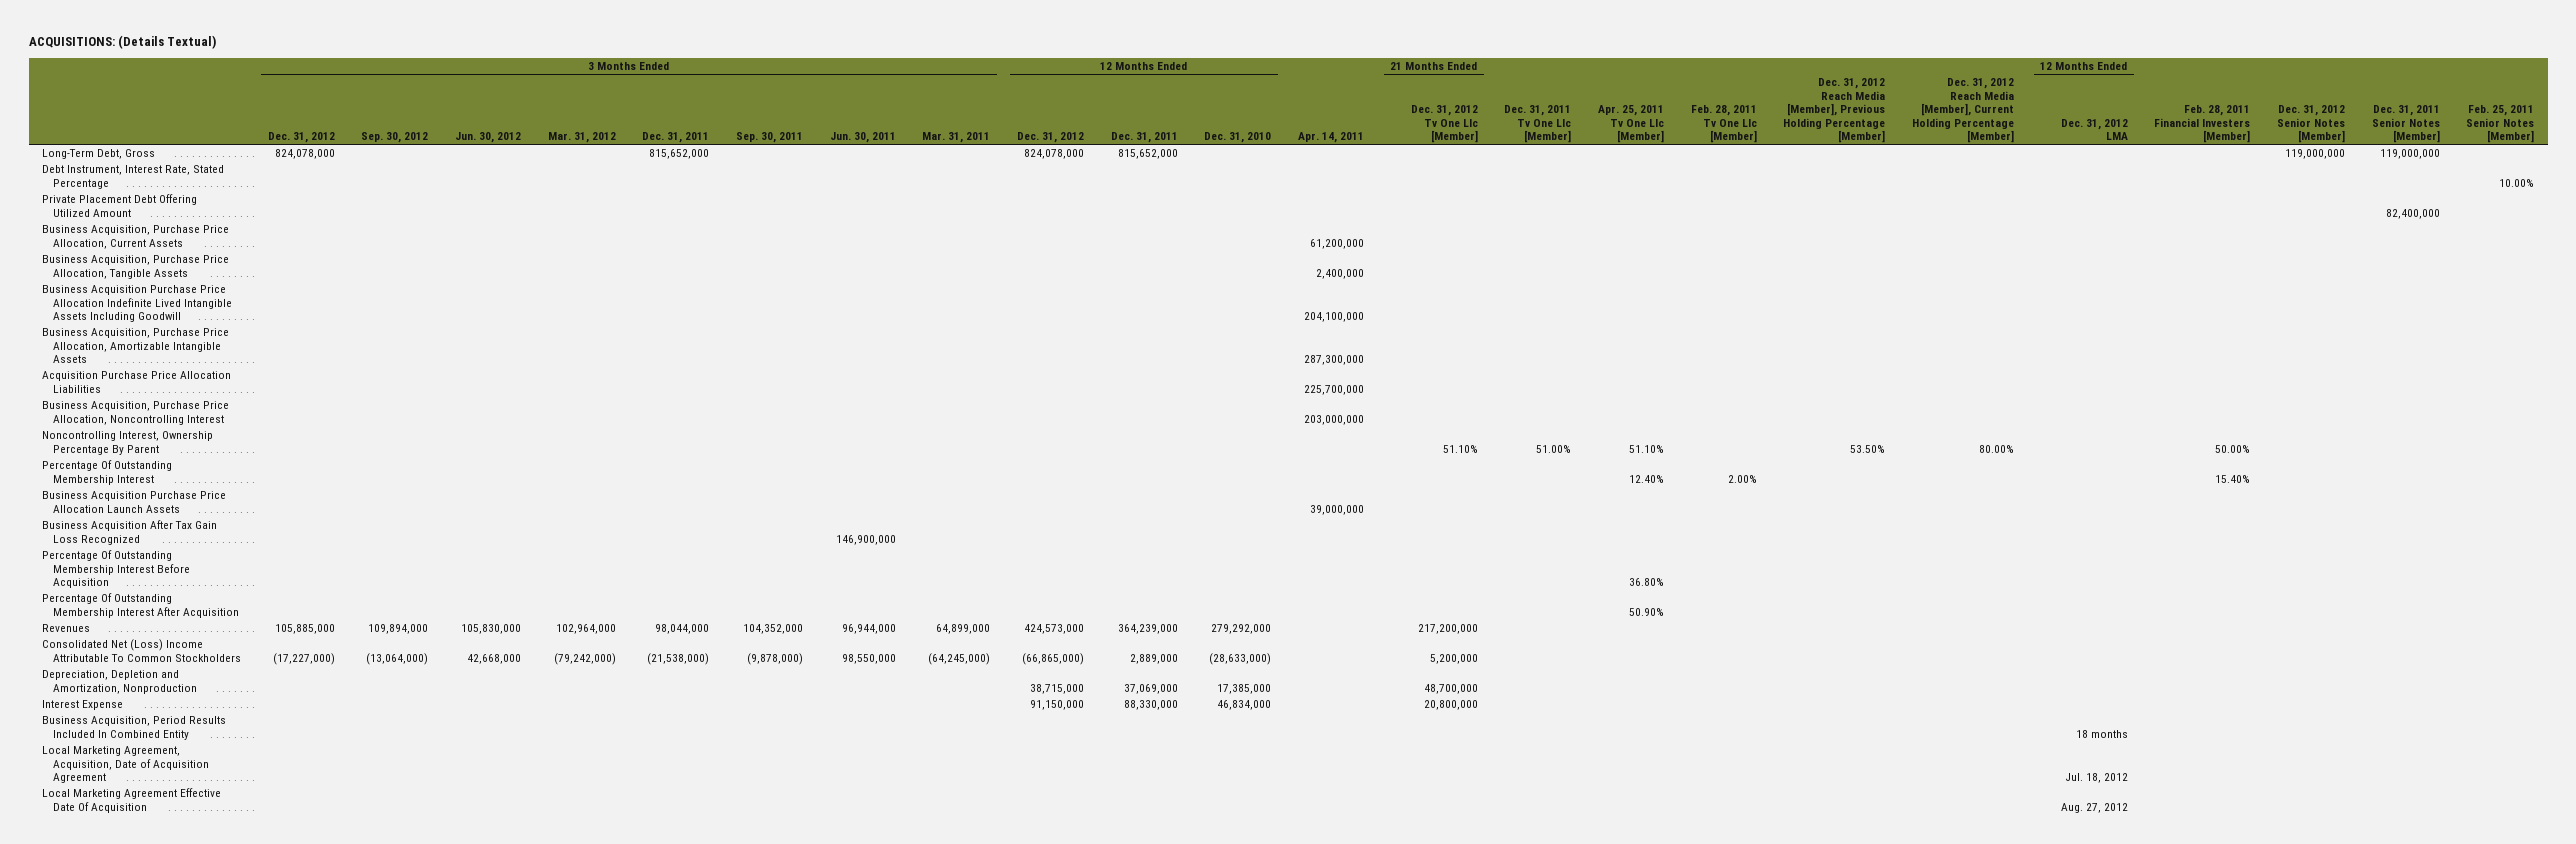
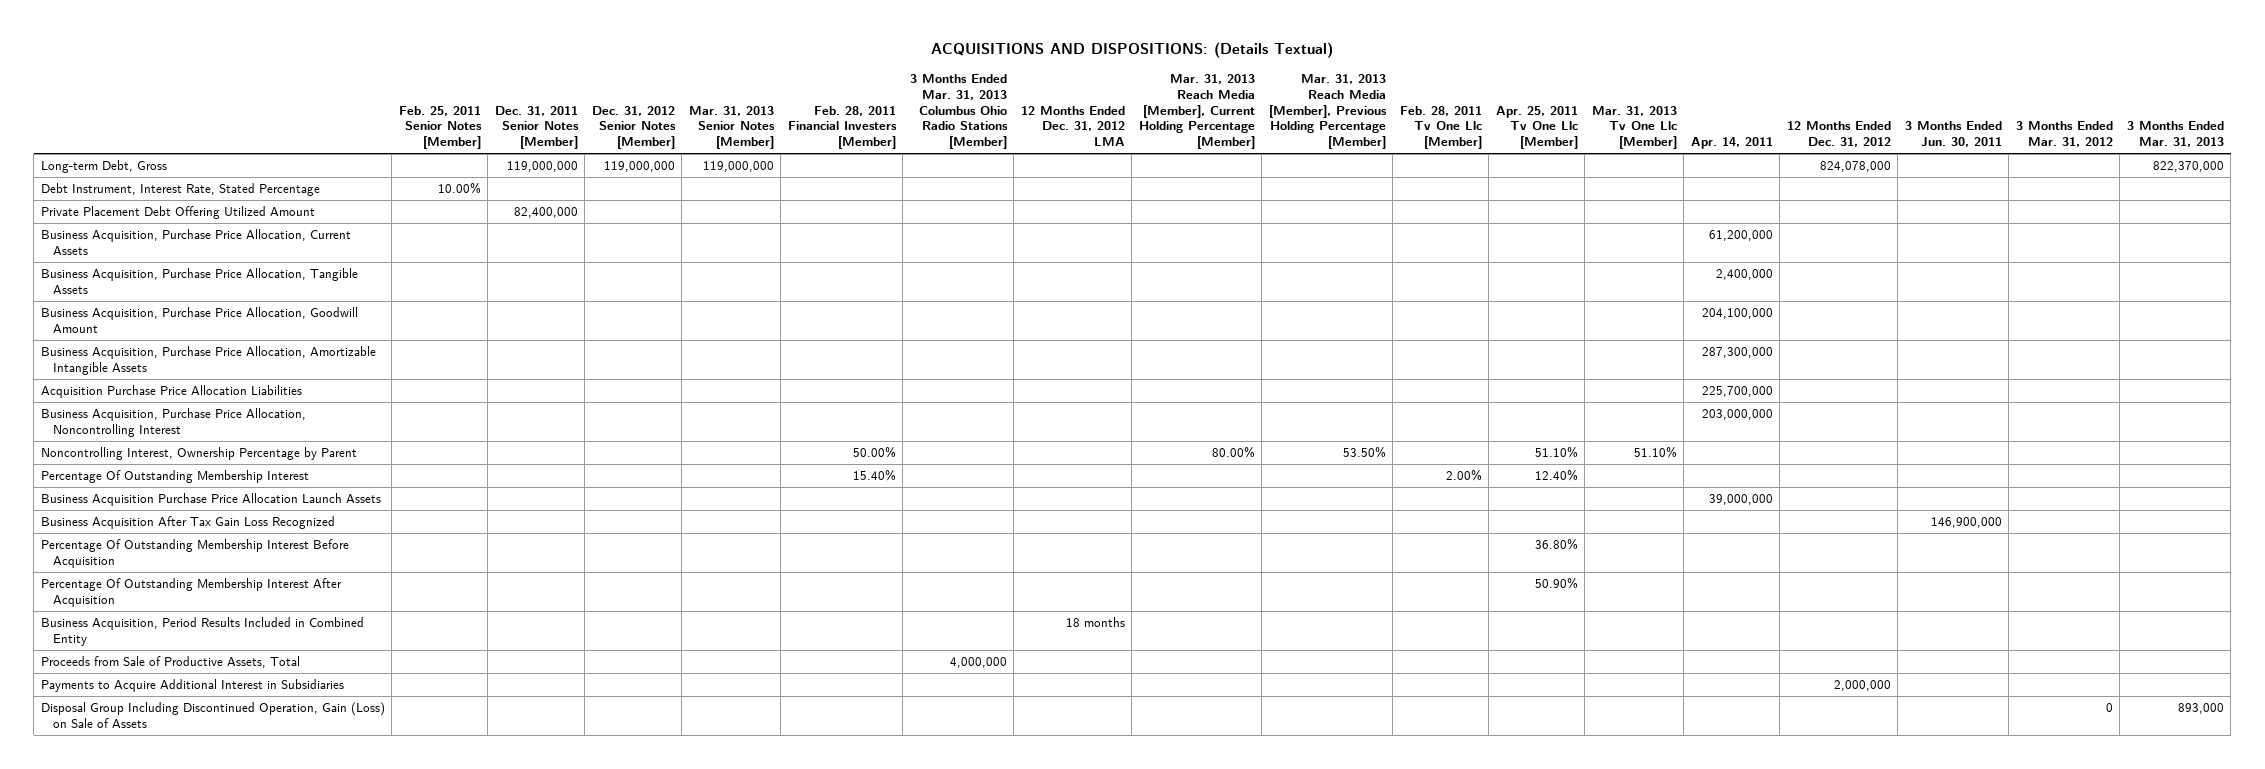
- ACQUISITIONS: (Details Textual)
+ ACQUISITIONS AND DISPOSITIONS: (Details Textual)
- | 3 Months Ended Dec. 31, 2012 | 3 Months Ended Sep. 30, 2012 | 3 Months Ended Jun. 30, 2012 | 3 Months Ended Mar. 31, 2012 | 3 Months Ended Dec. 31, 2011 | 3 Months Ended Sep. 30, 2011 | 3 Months Ended Jun. 30, 2011 | 3 Months Ended Mar. 31, 2011 | 12 Months Ended Dec. 31, 2012 | 12 Months Ended Dec. 31, 2011 | 12 Months Ended Dec. 31, 2010 | Apr. 14, 2011 | 21 Months Ended Dec. 31, 2012 Tv One Llc [Member] | Dec. 31, 2011 Tv One Llc [Member] | Apr. 25, 2011 Tv One Llc [Member] | Feb. 28, 2011 Tv One Llc [Member] | Dec. 31, 2012 Reach Media [Member], Previous Holding Percentage [Member] | Dec. 31, 2012 Reach Media [Member], Current Holding Percentage [Member] | 12 Months Ended Dec. 31, 2012 LMA | Feb. 28, 2011 Financial Investers [Member] | Dec. 31, 2012 Senior Notes [Member] | Dec. 31, 2011 Senior Notes [Member] | Feb. 25, 2011 Senior Notes [Member]
+ | Feb. 25, 2011 Senior Notes [Member] | Dec. 31, 2011 Senior Notes [Member] | Dec. 31, 2012 Senior Notes [Member] | Mar. 31, 2013 Senior Notes [Member] | Feb. 28, 2011 Financial Investers [Member] | 3 Months Ended Mar. 31, 2013 Columbus Ohio Radio Stations [Member] | 12 Months Ended Dec. 31, 2012 LMA | Mar. 31, 2013 Reach Media [Member], Current Holding Percentage [Member] | Mar. 31, 2013 Reach Media [Member], Previous Holding Percentage [Member] | Feb. 28, 2011 Tv One Llc [Member] | Apr. 25, 2011 Tv One Llc [Member] | Mar. 31, 2013 Tv One Llc [Member] | Apr. 14, 2011 | 12 Months Ended Dec. 31, 2012 | 3 Months Ended Jun. 30, 2011 | 3 Months Ended Mar. 31, 2012 | 3 Months Ended Mar. 31, 2013
- Long-Term Debt, Gross | 824,078,000 | | | | 815,652,000 | | | | 824,078,000 | 815,652,000 | | | | | | | | | | | 119,000,000 | 119,000,000 |
+ Long-term Debt, Gross | | 119,000,000 | 119,000,000 | 119,000,000 | | | | | | | | | | 824,078,000 | | | 822,370,000
- Business Acquisition Purchase Price Allocation Indefinite Lived Intangible Assets Including Goodwill | | | | | | | | | | | | 204,100,000 | | | | | | | | | | |
+ Business Acquisition, Purchase Price Allocation, Goodwill Amount | | | | | | | | | | | | | 204,100,000 | | | |
- Noncontrolling Interest, Ownership Percentage By Parent | | | | | | | | | | | | | 51.10% | 51.00% | 51.10% | | 53.50% | 80.00% | | 50.00% | | |
+ Noncontrolling Interest, Ownership Percentage by Parent | | | | | 50.00% | | | 80.00% | 53.50% | | 51.10% | 51.10% | | | | |
- Revenues | 105,885,000 | 109,894,000 | 105,830,000 | 102,964,000 | 98,044,000 | 104,352,000 | 96,944,000 | 64,899,000 | 424,573,000 | 364,239,000 | 279,292,000 | | 217,200,000 | | | | | | | | | |
- Consolidated Net (Loss) Income Attributable To Common Stockholders | (17,227,000) | (13,064,000) | 42,668,000 | (79,242,000) | (21,538,000) | (9,878,000) | 98,550,000 | (64,245,000) | (66,865,000) | 2,889,000 | (28,633,000) | | 5,200,000 | | | | | | | | | |
- Depreciation, Depletion and Amortization, Nonproduction | | | | | | | | | 38,715,000 | 37,069,000 | 17,385,000 | | 48,700,000 | | | | | | | | | |
- Interest Expense | | | | | | | | | 91,150,000 | 88,330,000 | 46,834,000 | | 20,800,000 | | | | | | | | | |
- Business Acquisition, Period Results Included In Combined Entity | | | | | | | | | | | | | | | | | | | 18 months | | | |
- Local Marketing Agreement, Acquisition, Date of Acquisition Agreement | | | | | | | | | | | | | | | | | | | Jul. 18, 2012 | | | |
- Local Marketing Agreement Effective Date Of Acquisition | | | | | | | | | | | | | | | | | | | Aug. 27, 2012 | | | |
+ Business Acquisition, Period Results Included in Combined Entity | | | | | | | 18 months | | | | | | | | | |
+ Proceeds from Sale of Productive Assets, Total | | | | | | 4,000,000 | | | | | | | | | | |
+ Payments to Acquire Additional Interest in Subsidiaries | | | | | | | | | | | | | | 2,000,000 | | |
+ Disposal Group Including Discontinued Operation, Gain (Loss) on Sale of Assets | | | | | | | | | | | | | | | | 0 | 893,000

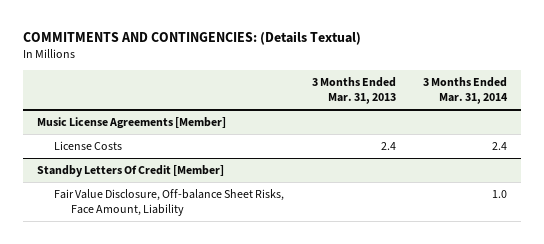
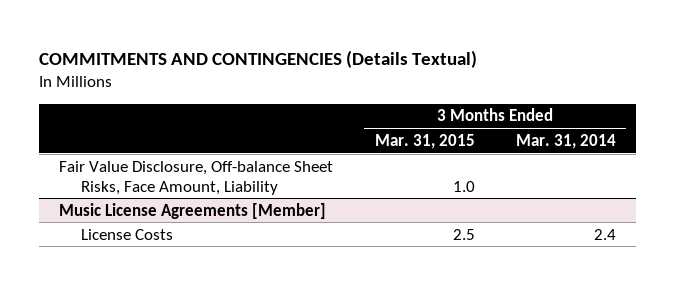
- COMMITMENTS AND CONTINGENCIES: (Details Textual)
+ COMMITMENTS AND CONTINGENCIES (Details Textual)
- | 3 Months Ended Mar. 31, 2013 | 3 Months Ended Mar. 31, 2014
+ | 3 Months Ended Mar. 31, 2015 | 3 Months Ended Mar. 31, 2014
+ Fair Value Disclosure, Off-balance Sheet Risks, Face Amount, Liability | 1.0 |
- Standby Letters Of Credit [Member]
- Fair Value Disclosure, Off-balance Sheet Risks, Face Amount, Liability | | 1.0

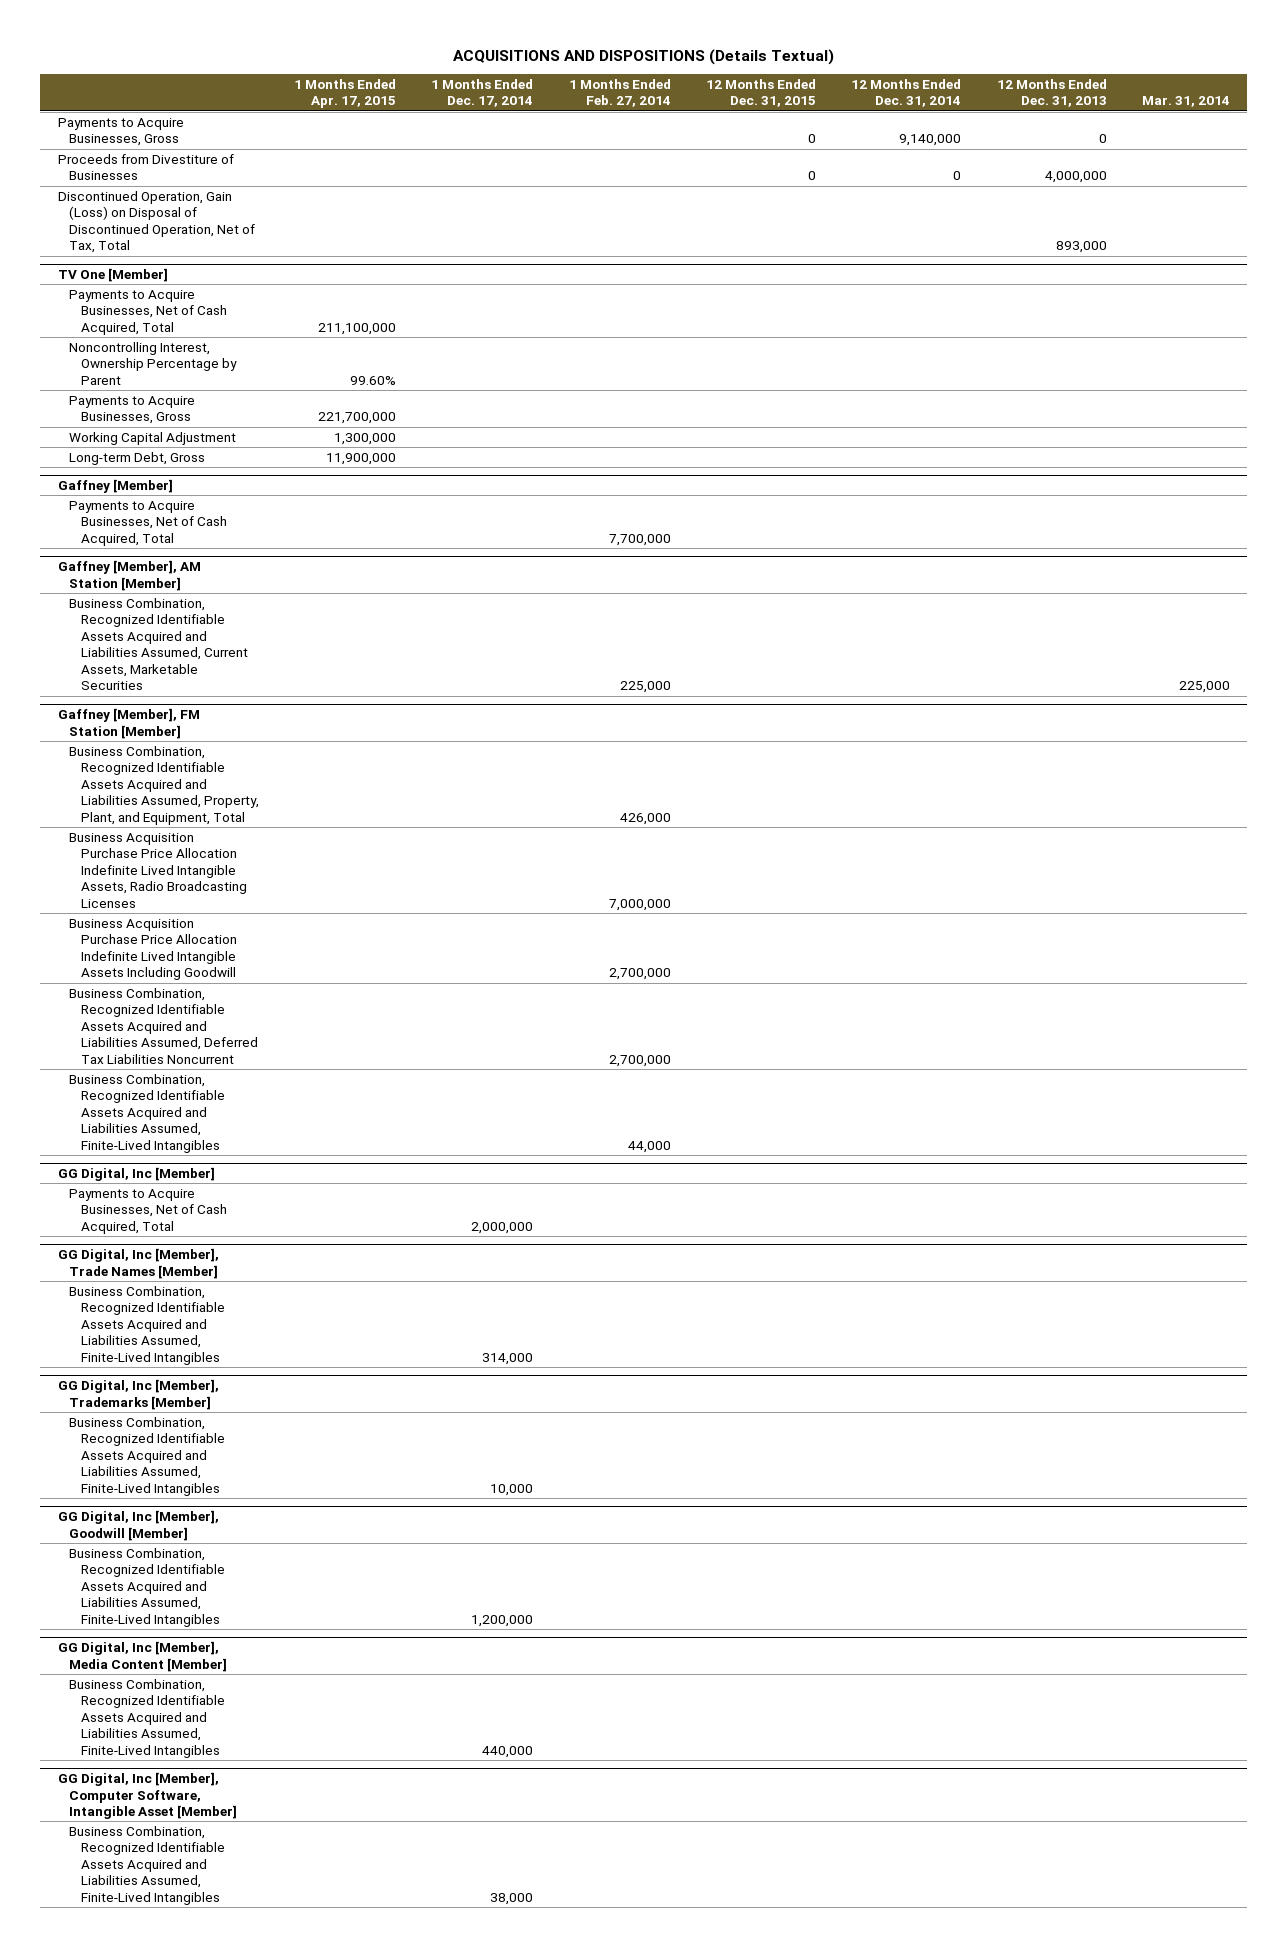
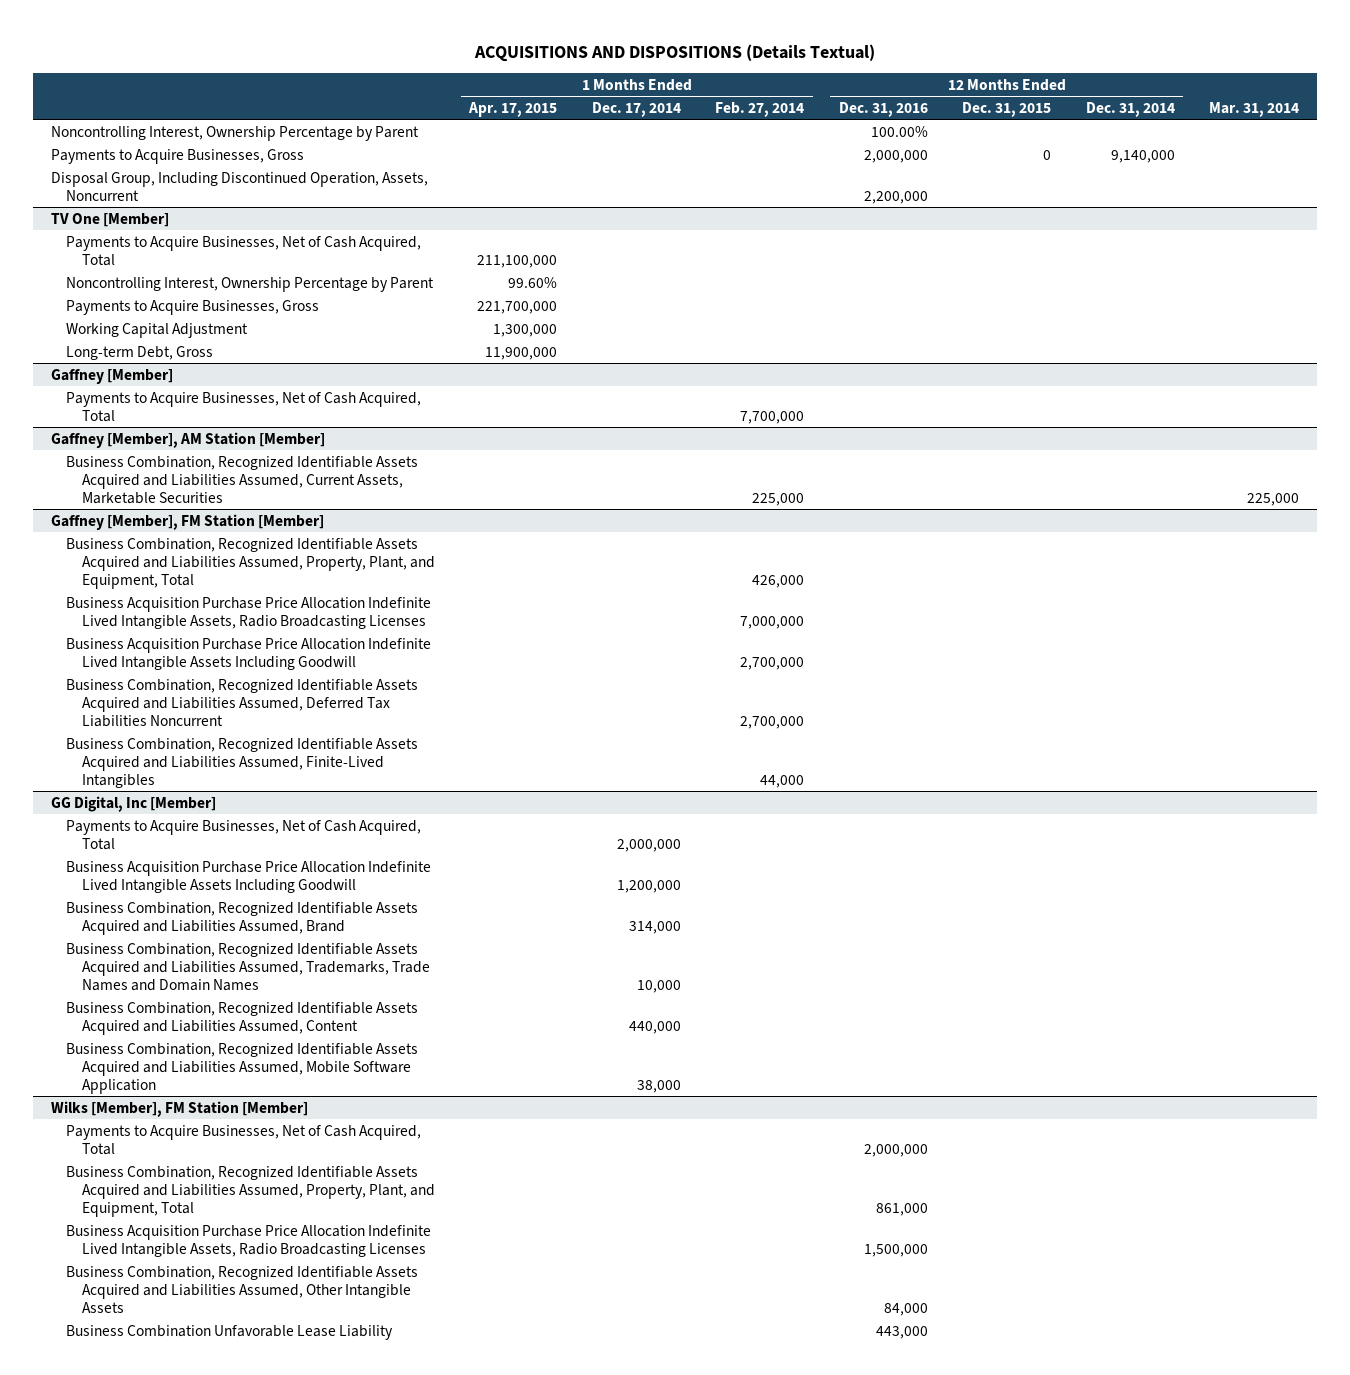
- | 1 Months Ended Apr. 17, 2015 | 1 Months Ended Dec. 17, 2014 | 1 Months Ended Feb. 27, 2014 | 12 Months Ended Dec. 31, 2015 | 12 Months Ended Dec. 31, 2014 | 12 Months Ended Dec. 31, 2013 | Mar. 31, 2014
+ | 1 Months Ended Apr. 17, 2015 | 1 Months Ended Dec. 17, 2014 | 1 Months Ended Feb. 27, 2014 | 12 Months Ended Dec. 31, 2016 | 12 Months Ended Dec. 31, 2015 | 12 Months Ended Dec. 31, 2014 | Mar. 31, 2014
+ Noncontrolling Interest, Ownership Percentage by Parent | | | | 100.00% | | |
- Proceeds from Divestiture of Businesses | | | | 0 | 0 | 4,000,000 |
- Discontinued Operation, Gain (Loss) on Disposal of Discontinued Operation, Net of Tax, Total | | | | | | 893,000 |
+ Disposal Group, Including Discontinued Operation, Assets, Noncurrent | | | | 2,200,000 | | |
- GG Digital, Inc [Member], Trade Names [Member]
- Business Combination, Recognized Identifiable Assets Acquired and Liabilities Assumed, Finite-Lived Intangibles | | 314,000 | | | | |
- GG Digital, Inc [Member], Trademarks [Member]
- Business Combination, Recognized Identifiable Assets Acquired and Liabilities Assumed, Finite-Lived Intangibles | | 10,000 | | | | |
- GG Digital, Inc [Member], Goodwill [Member]
- Business Combination, Recognized Identifiable Assets Acquired and Liabilities Assumed, Finite-Lived Intangibles | | 1,200,000 | | | | |
- GG Digital, Inc [Member], Media Content [Member]
- Business Combination, Recognized Identifiable Assets Acquired and Liabilities Assumed, Finite-Lived Intangibles | | 440,000 | | | | |
- GG Digital, Inc [Member], Computer Software, Intangible Asset [Member]
- Business Combination, Recognized Identifiable Assets Acquired and Liabilities Assumed, Finite-Lived Intangibles | | 38,000 | | | | |
@ GG Digital, Inc [Member]
+ Business Acquisition Purchase Price Allocation Indefinite Lived Intangible Assets Including Goodwill | | 1,200,000 | | | | |
+ Business Combination, Recognized Identifiable Assets Acquired and Liabilities Assumed, Brand | | 314,000 | | | | |
+ Business Combination, Recognized Identifiable Assets Acquired and Liabilities Assumed, Trademarks, Trade Names and Domain Names | | 10,000 | | | | |
+ Business Combination, Recognized Identifiable Assets Acquired and Liabilities Assumed, Content | | 440,000 | | | | |
+ Business Combination, Recognized Identifiable Assets Acquired and Liabilities Assumed, Mobile Software Application | | 38,000 | | | | |
+ Wilks [Member], FM Station [Member]
+ Payments to Acquire Businesses, Net of Cash Acquired, Total | | | | 2,000,000 | | |
+ Business Combination, Recognized Identifiable Assets Acquired and Liabilities Assumed, Property, Plant, and Equipment, Total | | | | 861,000 | | |
+ Business Acquisition Purchase Price Allocation Indefinite Lived Intangible Assets, Radio Broadcasting Licenses | | | | 1,500,000 | | |
+ Business Combination, Recognized Identifiable Assets Acquired and Liabilities Assumed, Other Intangible Assets | | | | 84,000 | | |
+ Business Combination Unfavorable Lease Liability | | | | 443,000 | | |

